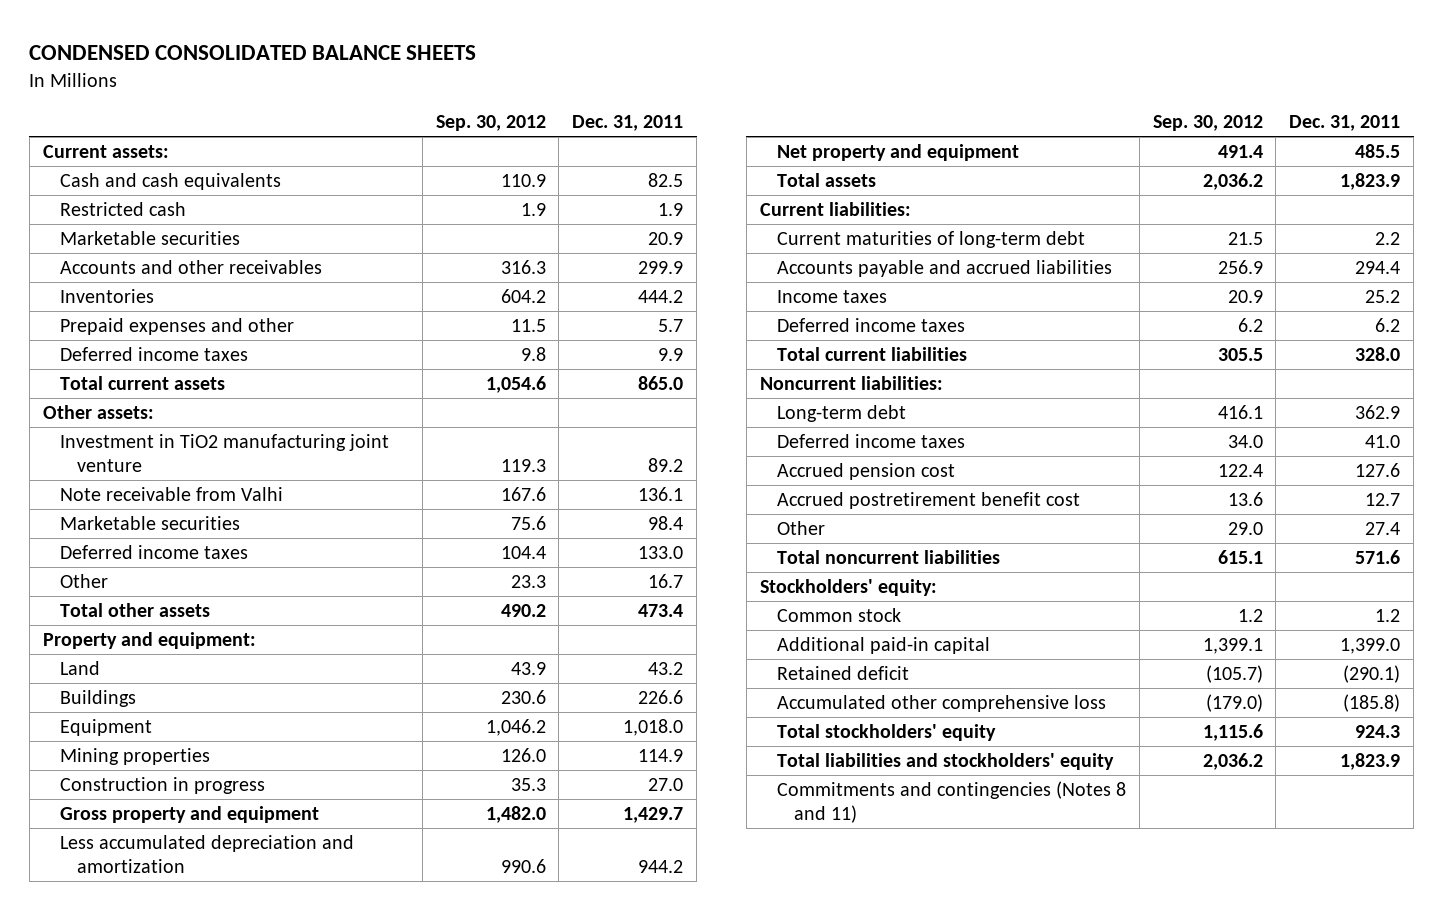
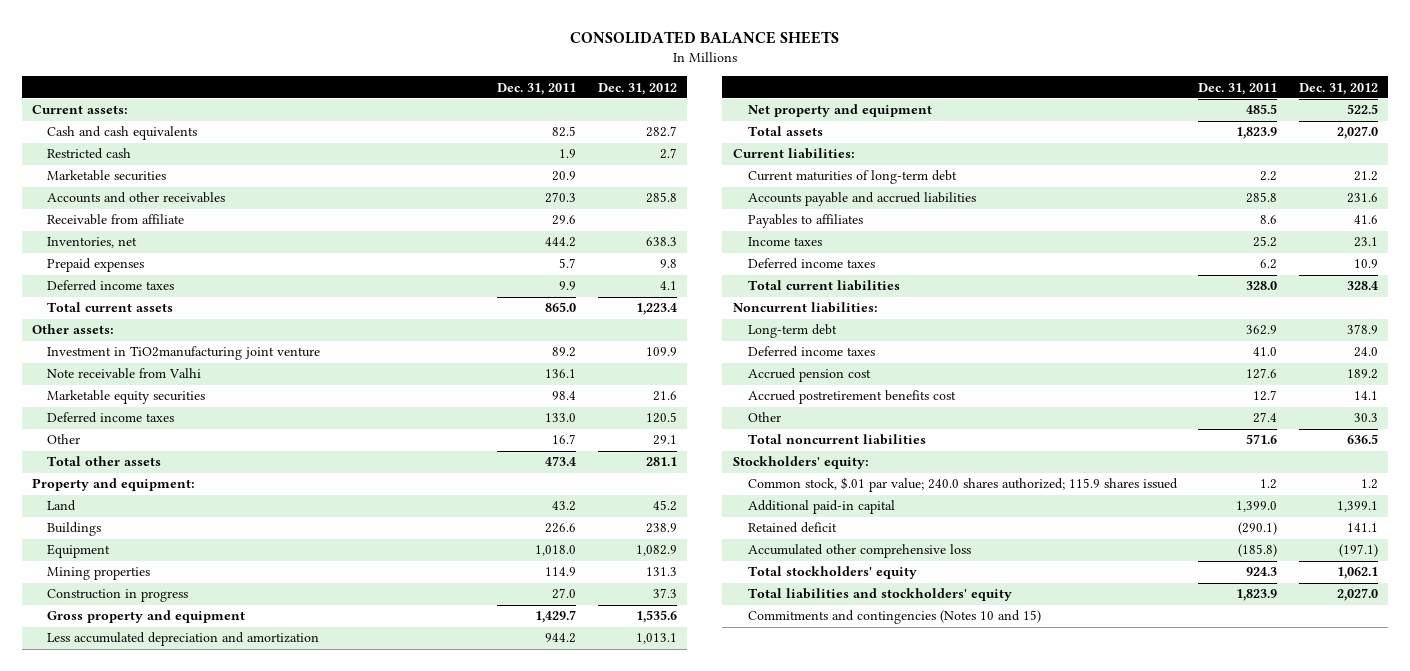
- CONDENSED CONSOLIDATED BALANCE SHEETS
+ CONSOLIDATED BALANCE SHEETS
- | Sep. 30, 2012 | Dec. 31, 2011
+ | Dec. 31, 2011 | Dec. 31, 2012
- Accounts and other receivables | 316.3 | 299.9
- Inventories | 604.2 | 444.2
- Prepaid expenses and other | 11.5 | 5.7
+ Accounts and other receivables | 270.3 | 285.8
+ Receivable from affiliate | 29.6 |
+ Inventories, net | 444.2 | 638.3
+ Prepaid expenses | 5.7 | 9.8
- Investment in TiO2 manufacturing joint venture | 119.3 | 89.2
+ Investment in TiO2manufacturing joint venture | 89.2 | 109.9
- Marketable securities | 75.6 | 98.4
+ Marketable equity securities | 98.4 | 21.6
- Accounts payable and accrued liabilities | 256.9 | 294.4
+ Accounts payable and accrued liabilities | 285.8 | 231.6
+ Payables to affiliates | 8.6 | 41.6
- Accrued postretirement benefit cost | 13.6 | 12.7
+ Accrued postretirement benefits cost | 12.7 | 14.1
- Common stock | 1.2 | 1.2
+ Common stock, $.01 par value; 240.0 shares authorized; 115.9 shares issued | 1.2 | 1.2
- Commitments and contingencies (Notes 8 and 11)
+ Commitments and contingencies (Notes 10 and 15)

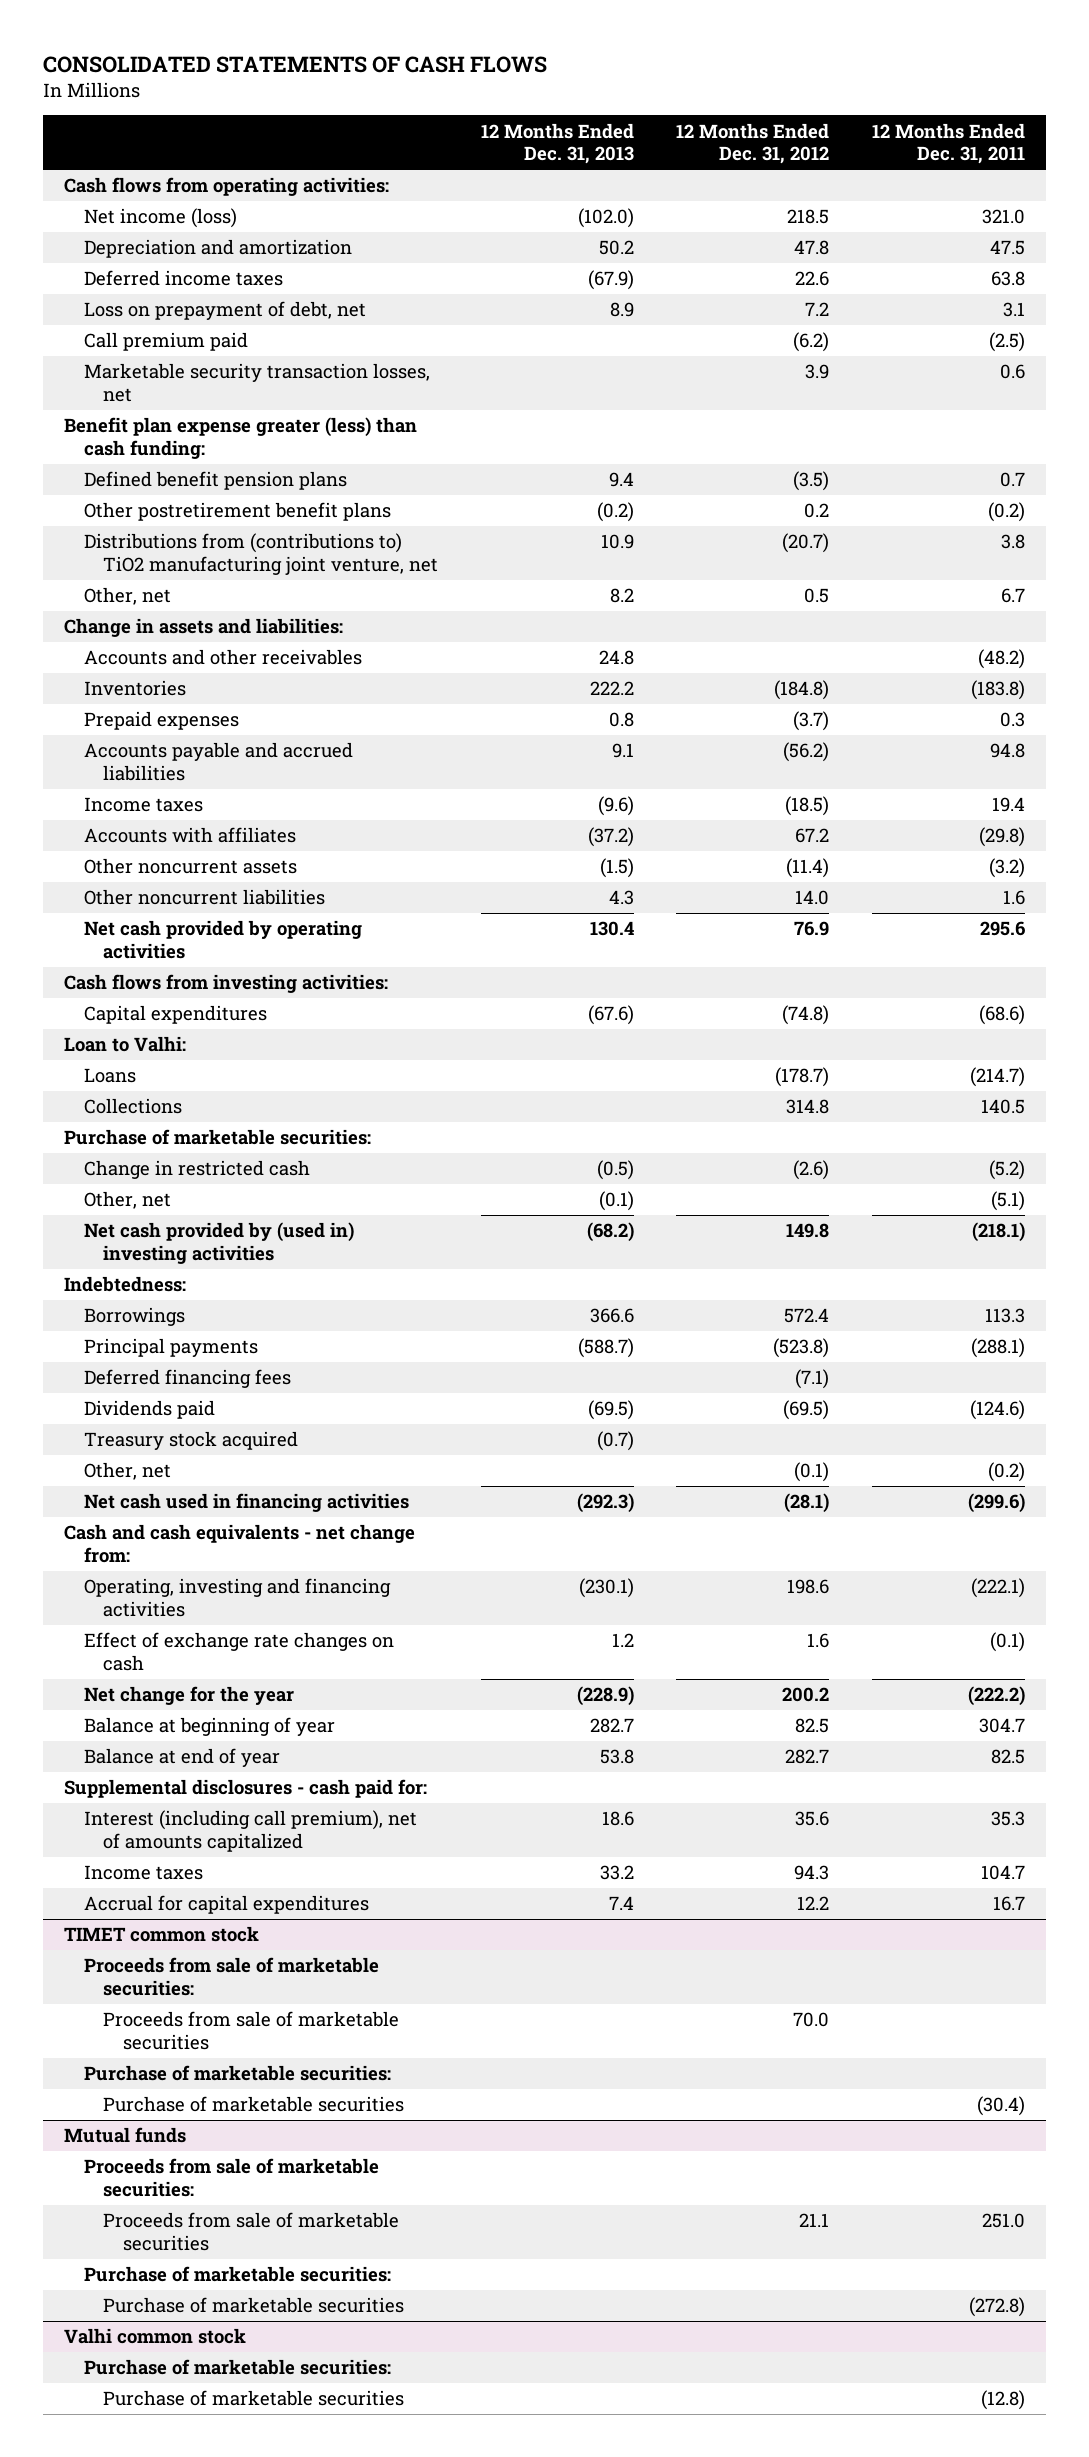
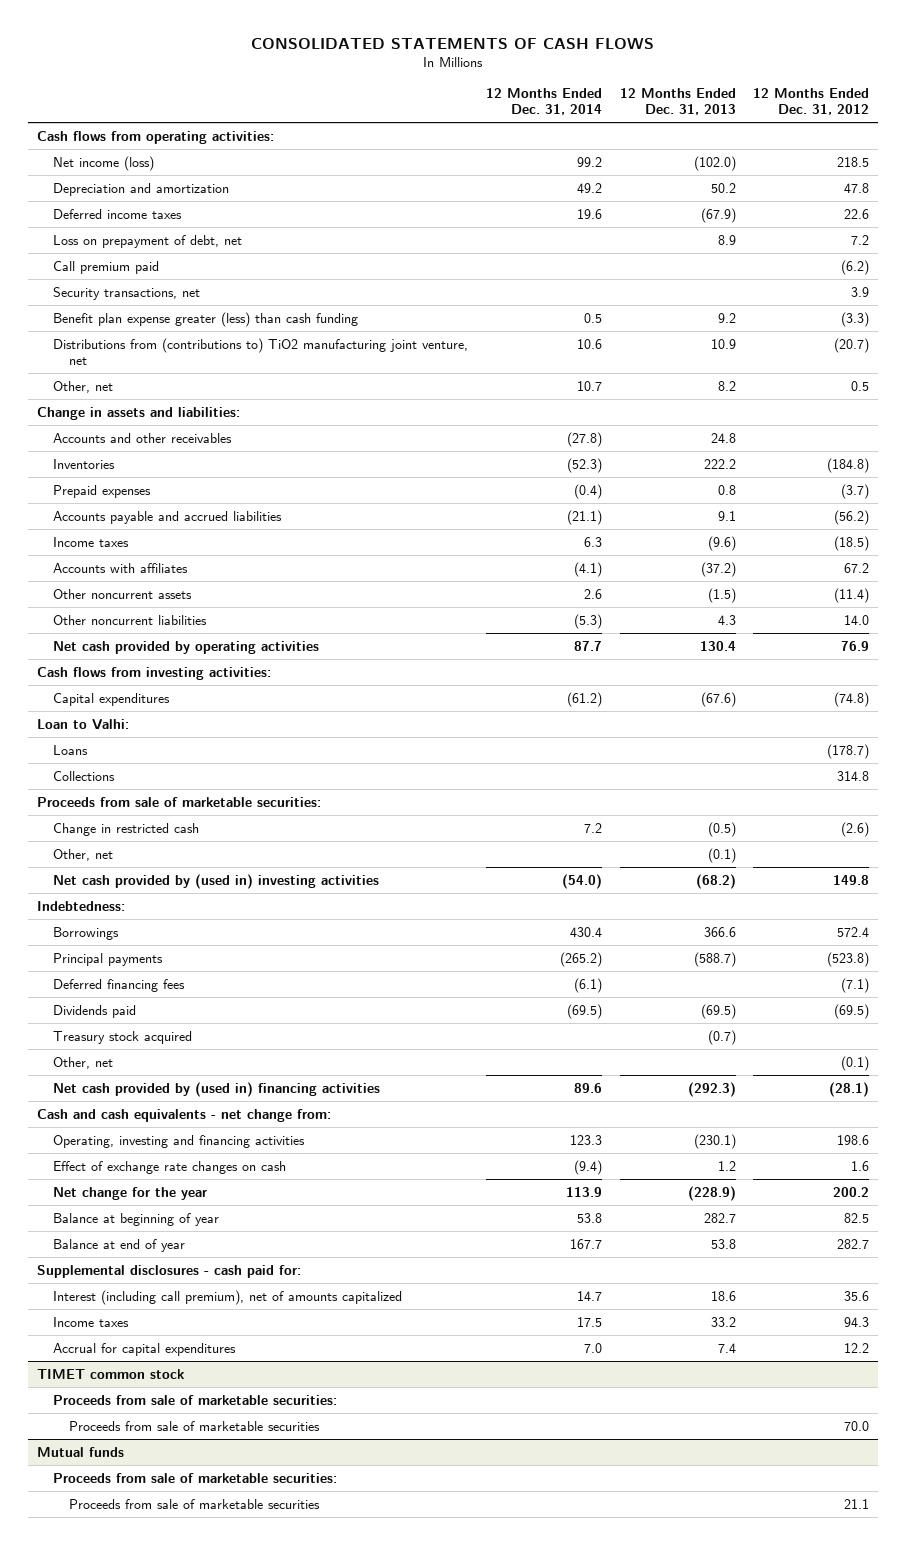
- | 12 Months Ended Dec. 31, 2013 | 12 Months Ended Dec. 31, 2012 | 12 Months Ended Dec. 31, 2011
+ | 12 Months Ended Dec. 31, 2014 | 12 Months Ended Dec. 31, 2013 | 12 Months Ended Dec. 31, 2012
- Marketable security transaction losses, net | | 3.9 | 0.6
- Benefit plan expense greater (less) than cash funding:
- Defined benefit pension plans | 9.4 | (3.5) | 0.7
- Other postretirement benefit plans | (0.2) | 0.2 | (0.2)
+ Security transactions, net | | | 3.9
+ Benefit plan expense greater (less) than cash funding | 0.5 | 9.2 | (3.3)
- Purchase of marketable securities:
+ Proceeds from sale of marketable securities:
- Net cash used in financing activities | (292.3) | (28.1) | (299.6)
+ Net cash provided by (used in) financing activities | 89.6 | (292.3) | (28.1)
@ TIMET common stock
- Purchase of marketable securities:
- Purchase of marketable securities | | | (30.4)
@ Mutual funds
- Purchase of marketable securities:
- Purchase of marketable securities | | | (272.8)
- Valhi common stock
- Purchase of marketable securities:
- Purchase of marketable securities | | | (12.8)

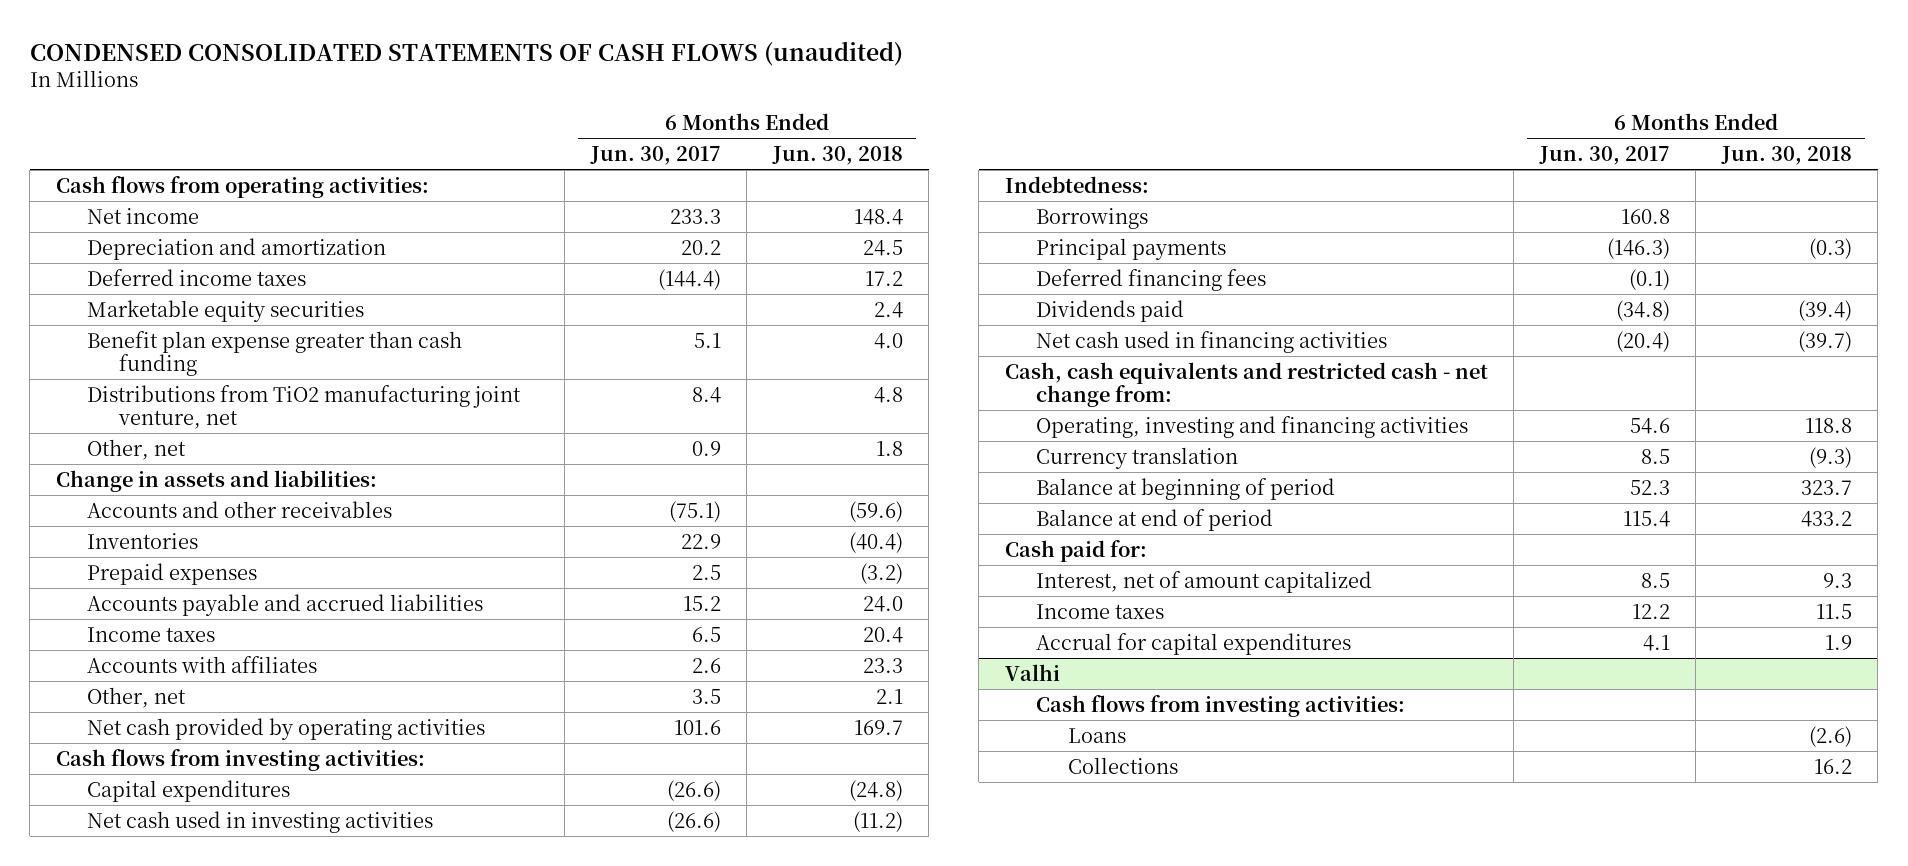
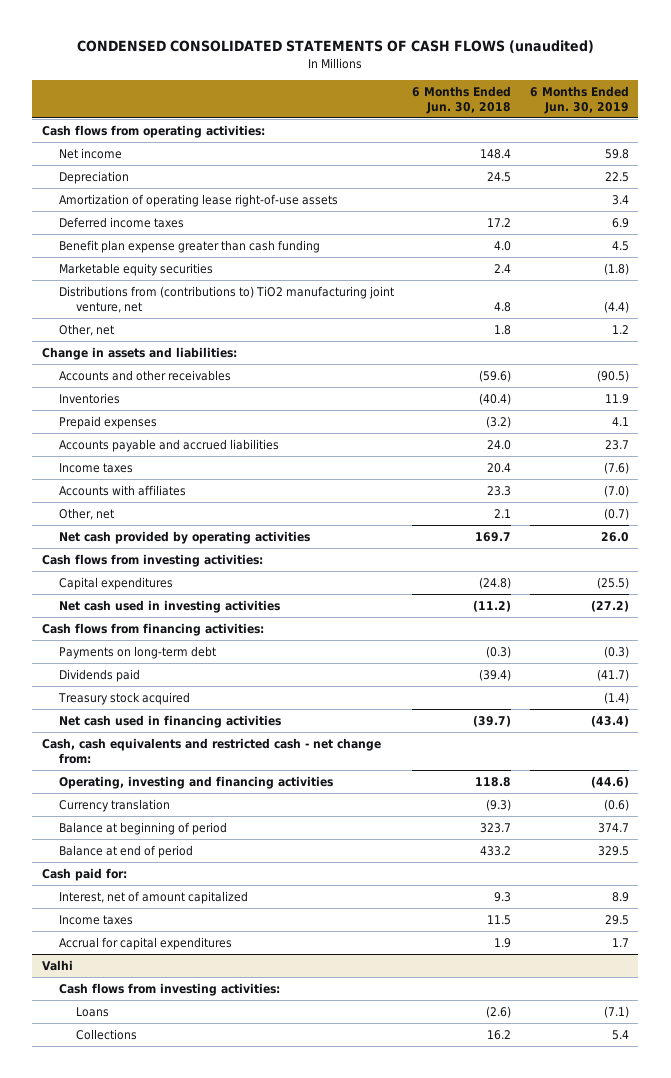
- | 6 Months Ended Jun. 30, 2017 | 6 Months Ended Jun. 30, 2018
+ | 6 Months Ended Jun. 30, 2018 | 6 Months Ended Jun. 30, 2019
- Depreciation and amortization | 20.2 | 24.5
+ Depreciation | 24.5 | 22.5
+ Amortization of operating lease right-of-use assets | | 3.4
- Distributions from TiO2 manufacturing joint venture, net | 8.4 | 4.8
moved down: Marketable equity securities | 2.4 | (1.8)
+ Distributions from (contributions to) TiO2 manufacturing joint venture, net | 4.8 | (4.4)
- Indebtedness:
- Borrowings | 160.8 |
- Principal payments | (146.3) | (0.3)
- Deferred financing fees | (0.1) |
+ Cash flows from financing activities:
+ Payments on long-term debt | (0.3) | (0.3)
+ Treasury stock acquired | | (1.4)

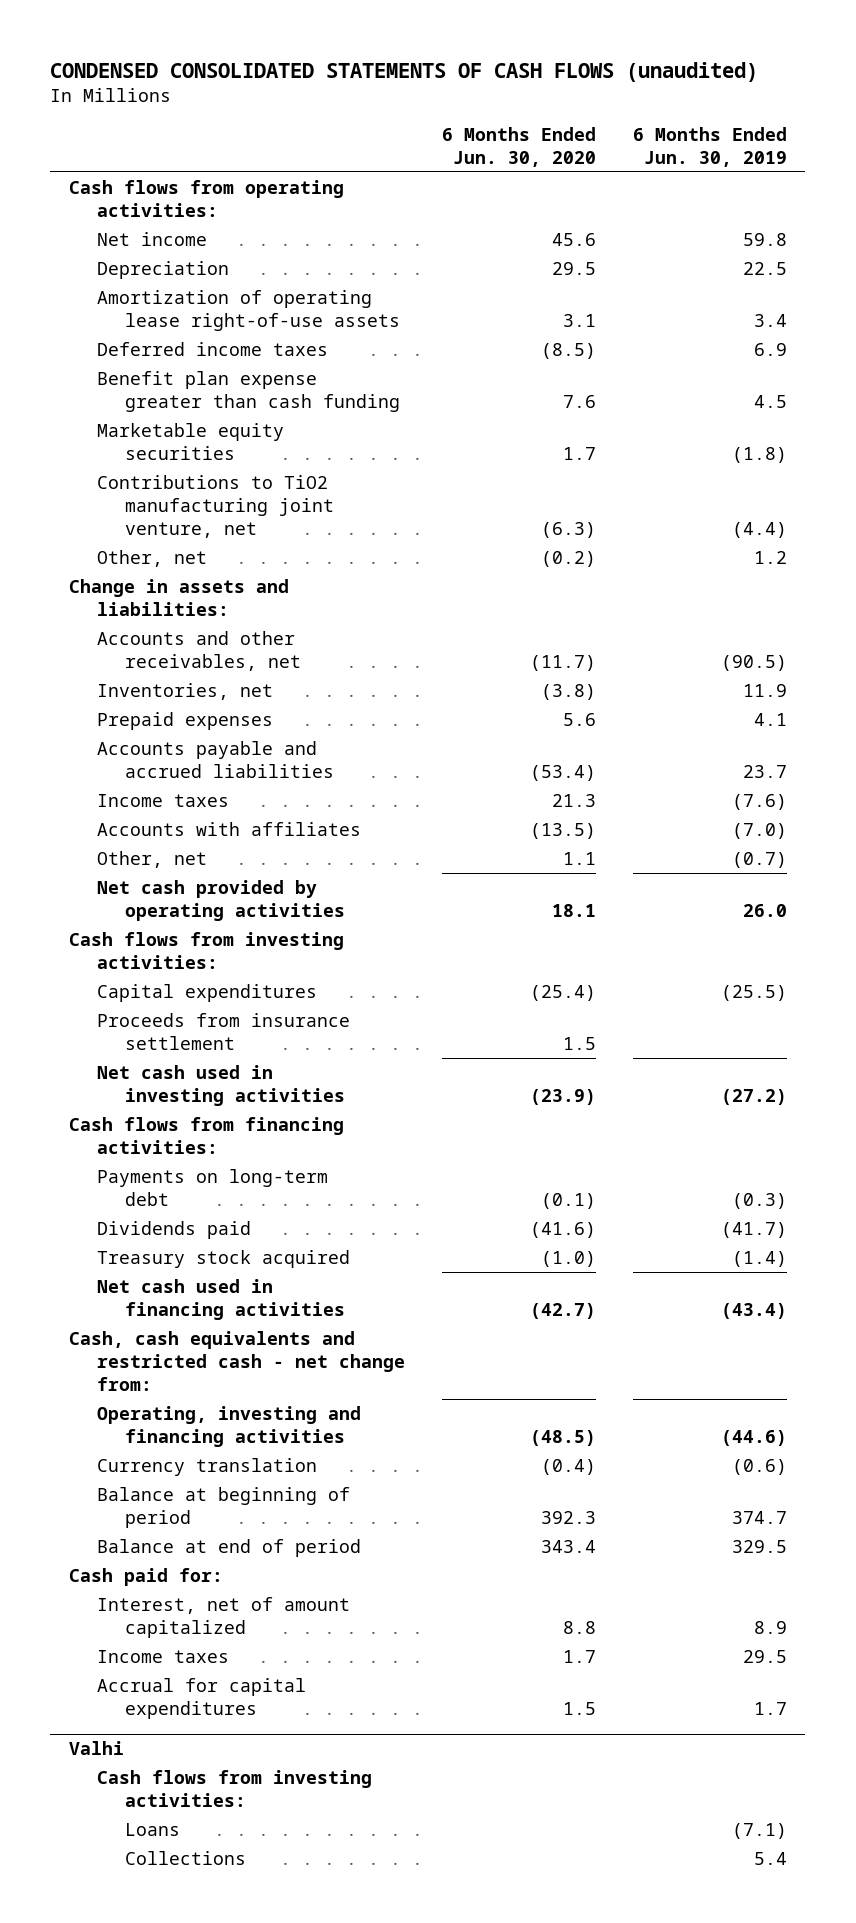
- | 6 Months Ended Jun. 30, 2018 | 6 Months Ended Jun. 30, 2019
+ | 6 Months Ended Jun. 30, 2020 | 6 Months Ended Jun. 30, 2019
- Distributions from (contributions to) TiO2 manufacturing joint venture, net | 4.8 | (4.4)
+ Contributions to TiO2 manufacturing joint venture, net | (6.3) | (4.4)
- Accounts and other receivables | (59.6) | (90.5)
- Inventories | (40.4) | 11.9
+ Accounts and other receivables, net | (11.7) | (90.5)
+ Inventories, net | (3.8) | 11.9
+ Proceeds from insurance settlement | 1.5 |

